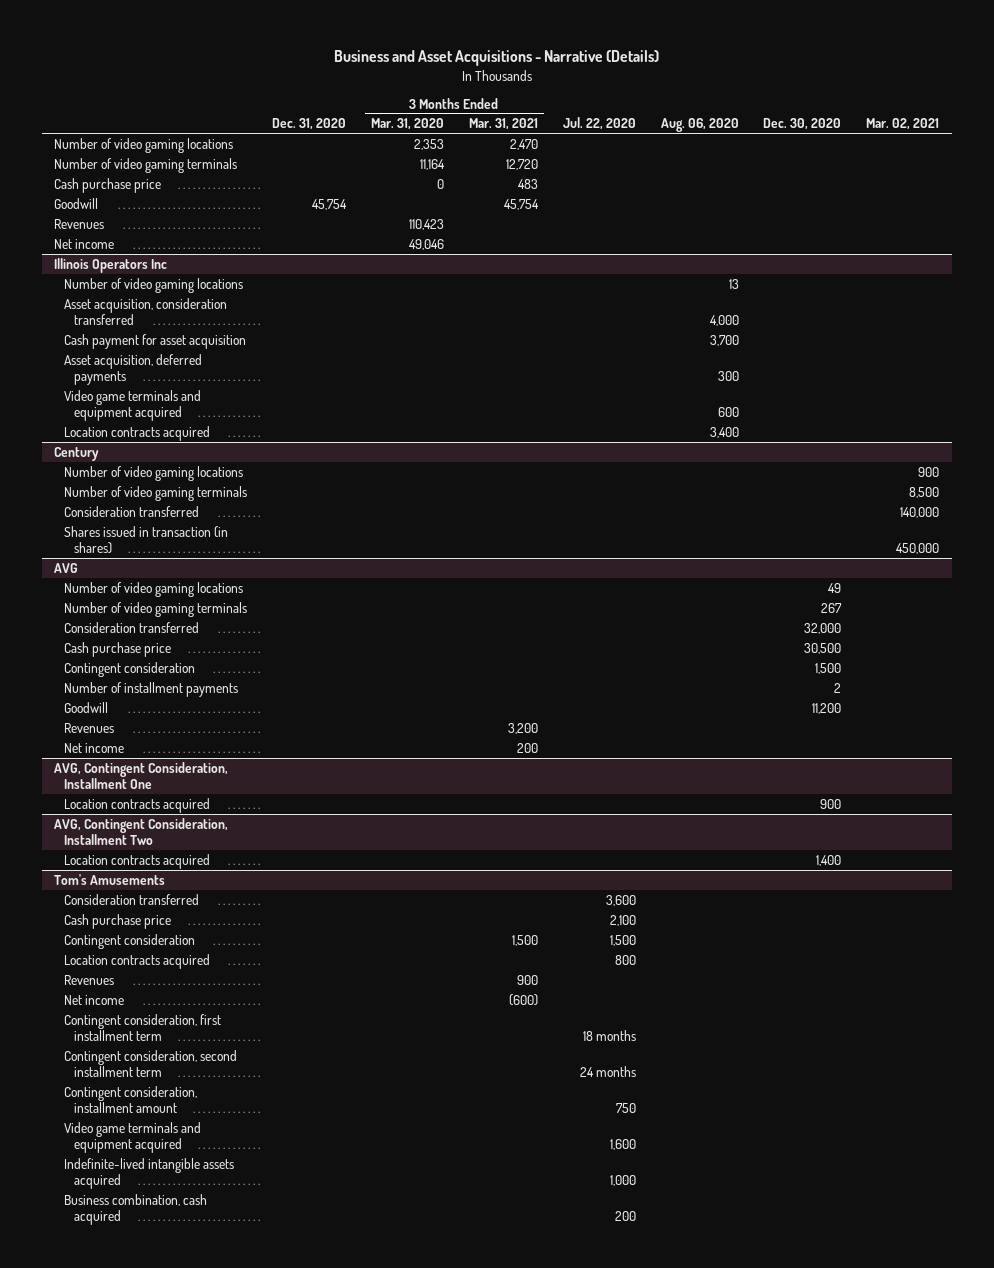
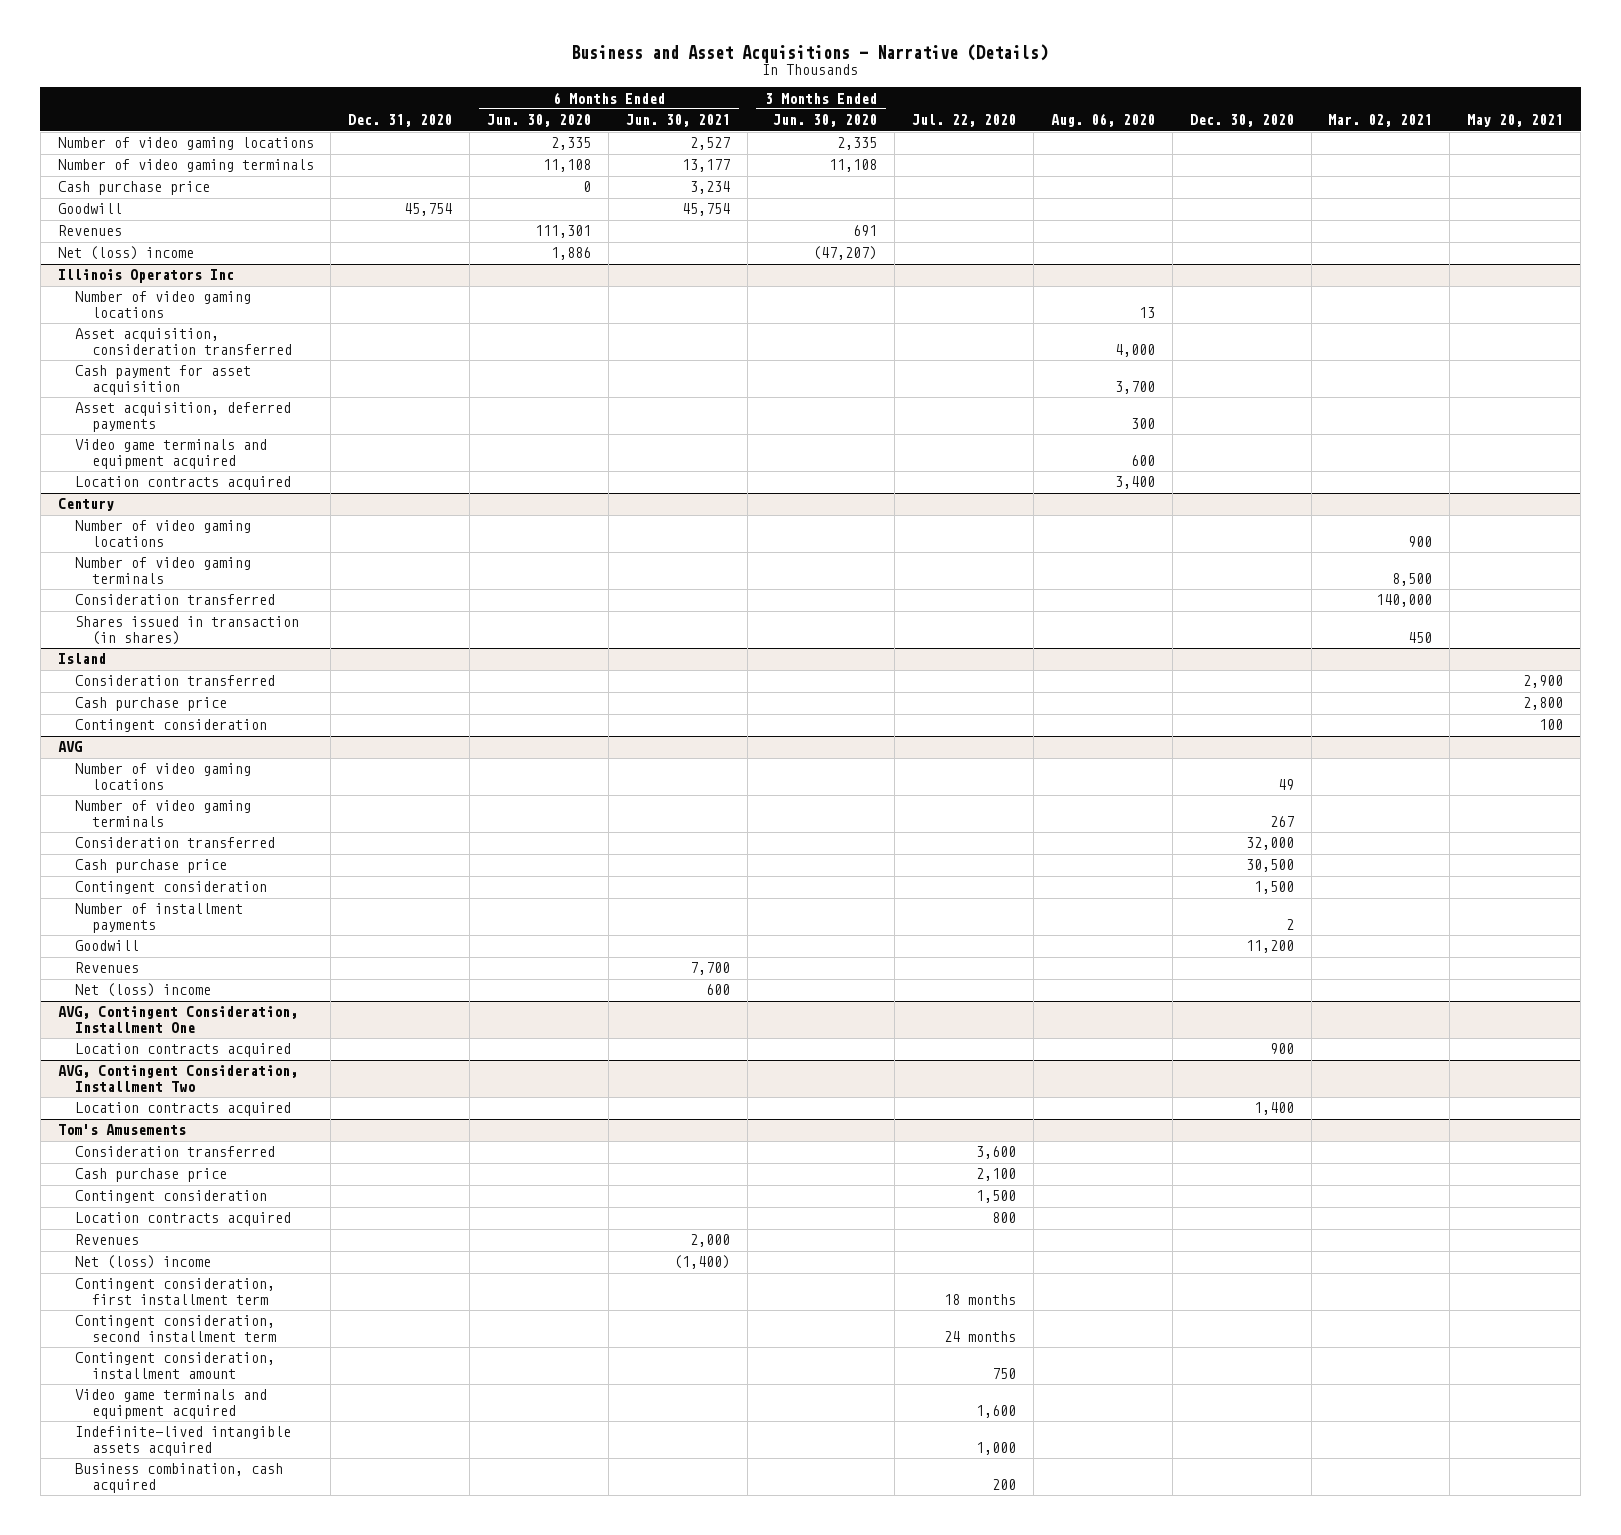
- | Dec. 31, 2020 | 3 Months Ended Mar. 31, 2020 | 3 Months Ended Mar. 31, 2021 | Jul. 22, 2020 | Aug. 06, 2020 | Dec. 30, 2020 | Mar. 02, 2021
+ | Dec. 31, 2020 | 6 Months Ended Jun. 30, 2020 | 6 Months Ended Jun. 30, 2021 | 3 Months Ended Jun. 30, 2020 | Jul. 22, 2020 | Aug. 06, 2020 | Dec. 30, 2020 | Mar. 02, 2021 | May 20, 2021
- Net income | | 49,046 | | | | |
+ Net (loss) income | | 1,886 | | (47,207) | | | | |
@ Century
- Shares issued in transaction (in shares) | | | | | | | 450,000
+ Shares issued in transaction (in shares) | | | | | | | | 450 |
+ Island
+ Consideration transferred | | | | | | | | | 2,900
+ Cash purchase price | | | | | | | | | 2,800
+ Contingent consideration | | | | | | | | | 100
@ AVG
- Net income | | | 200 | | | |
+ Net (loss) income | | | 600 | | | | | |
@ Tom's Amusements
- Net income | | | (600) | | | |
+ Net (loss) income | | | (1,400) | | | | | |

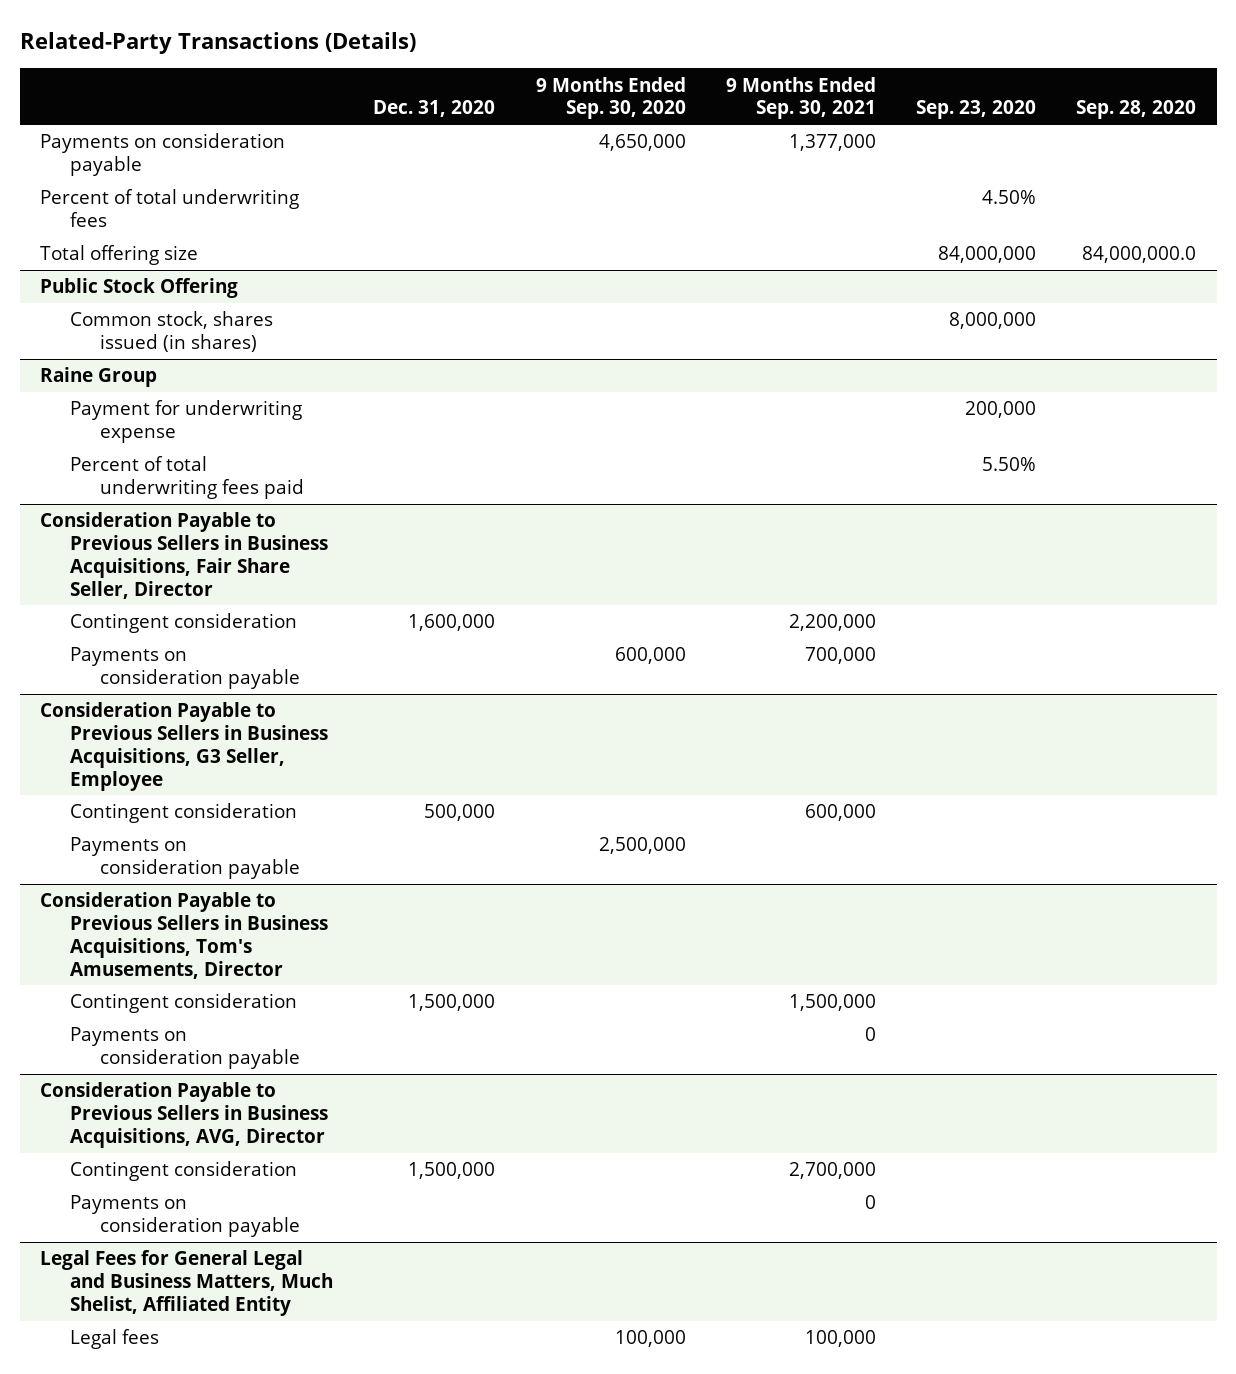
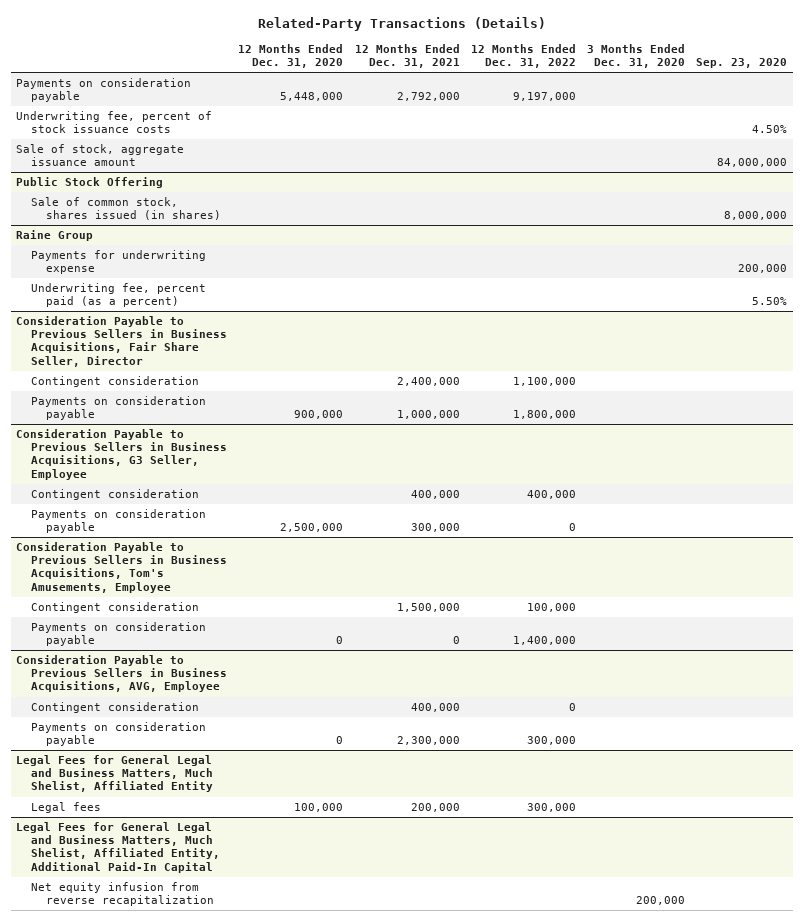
- | Dec. 31, 2020 | 9 Months Ended Sep. 30, 2020 | 9 Months Ended Sep. 30, 2021 | Sep. 23, 2020 | Sep. 28, 2020
+ | 12 Months Ended Dec. 31, 2020 | 12 Months Ended Dec. 31, 2021 | 12 Months Ended Dec. 31, 2022 | 3 Months Ended Dec. 31, 2020 | Sep. 23, 2020
- Percent of total underwriting fees | | | | 4.50% |
- Total offering size | | | | 84,000,000 | 84,000,000.0
+ Underwriting fee, percent of stock issuance costs | | | | | 4.50%
+ Sale of stock, aggregate issuance amount | | | | | 84,000,000
@ Public Stock Offering
- Common stock, shares issued (in shares) | | | | 8,000,000 |
+ Sale of common stock, shares issued (in shares) | | | | | 8,000,000
@ Raine Group
- Payment for underwriting expense | | | | 200,000 |
- Percent of total underwriting fees paid | | | | 5.50% |
+ Payments for underwriting expense | | | | | 200,000
+ Underwriting fee, percent paid (as a percent) | | | | | 5.50%
- Consideration Payable to Previous Sellers in Business Acquisitions, Tom's Amusements, Director
+ Consideration Payable to Previous Sellers in Business Acquisitions, Tom's Amusements, Employee
- Consideration Payable to Previous Sellers in Business Acquisitions, AVG, Director
+ Consideration Payable to Previous Sellers in Business Acquisitions, AVG, Employee
+ Legal Fees for General Legal and Business Matters, Much Shelist, Affiliated Entity, Additional Paid-In Capital
+ Net equity infusion from reverse recapitalization | | | | 200,000 |

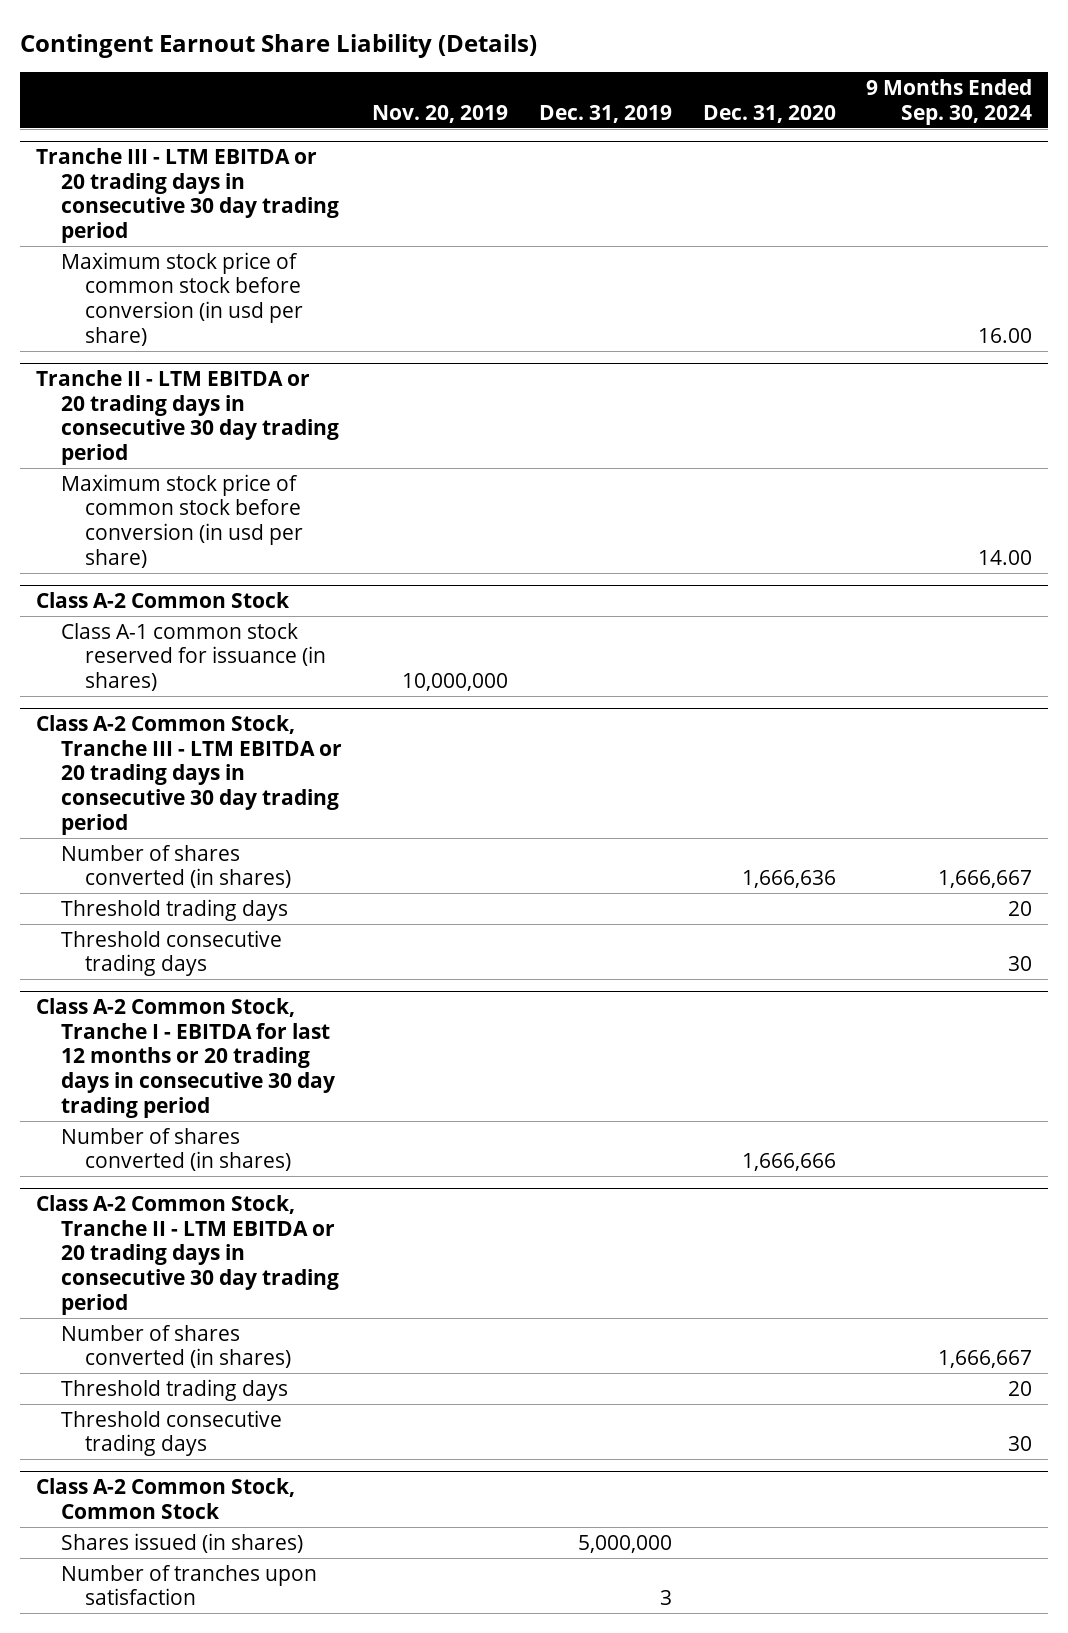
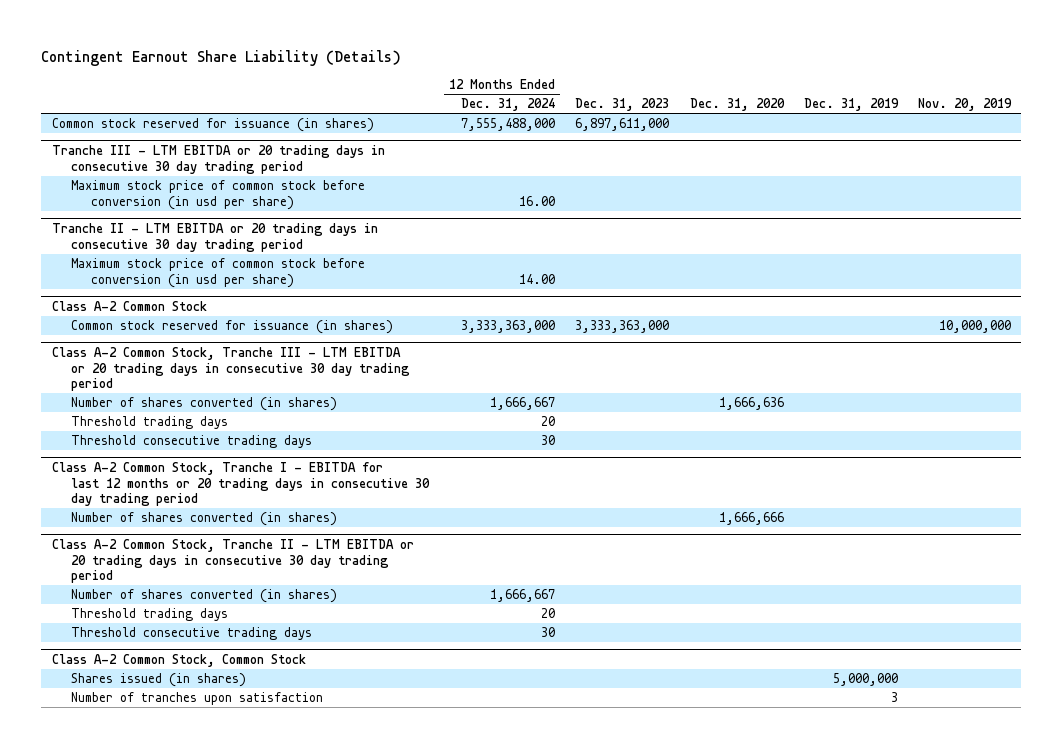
- | Nov. 20, 2019 | Dec. 31, 2019 | Dec. 31, 2020 | 9 Months Ended Sep. 30, 2024
+ | 12 Months Ended Dec. 31, 2024 | Dec. 31, 2023 | Dec. 31, 2020 | Dec. 31, 2019 | Nov. 20, 2019
+ Common stock reserved for issuance (in shares) | 7,555,488,000 | 6,897,611,000 | | |
@ Class A-2 Common Stock
- Class A-1 common stock reserved for issuance (in shares) | 10,000,000 | | |
+ Common stock reserved for issuance (in shares) | 3,333,363,000 | 3,333,363,000 | | | 10,000,000

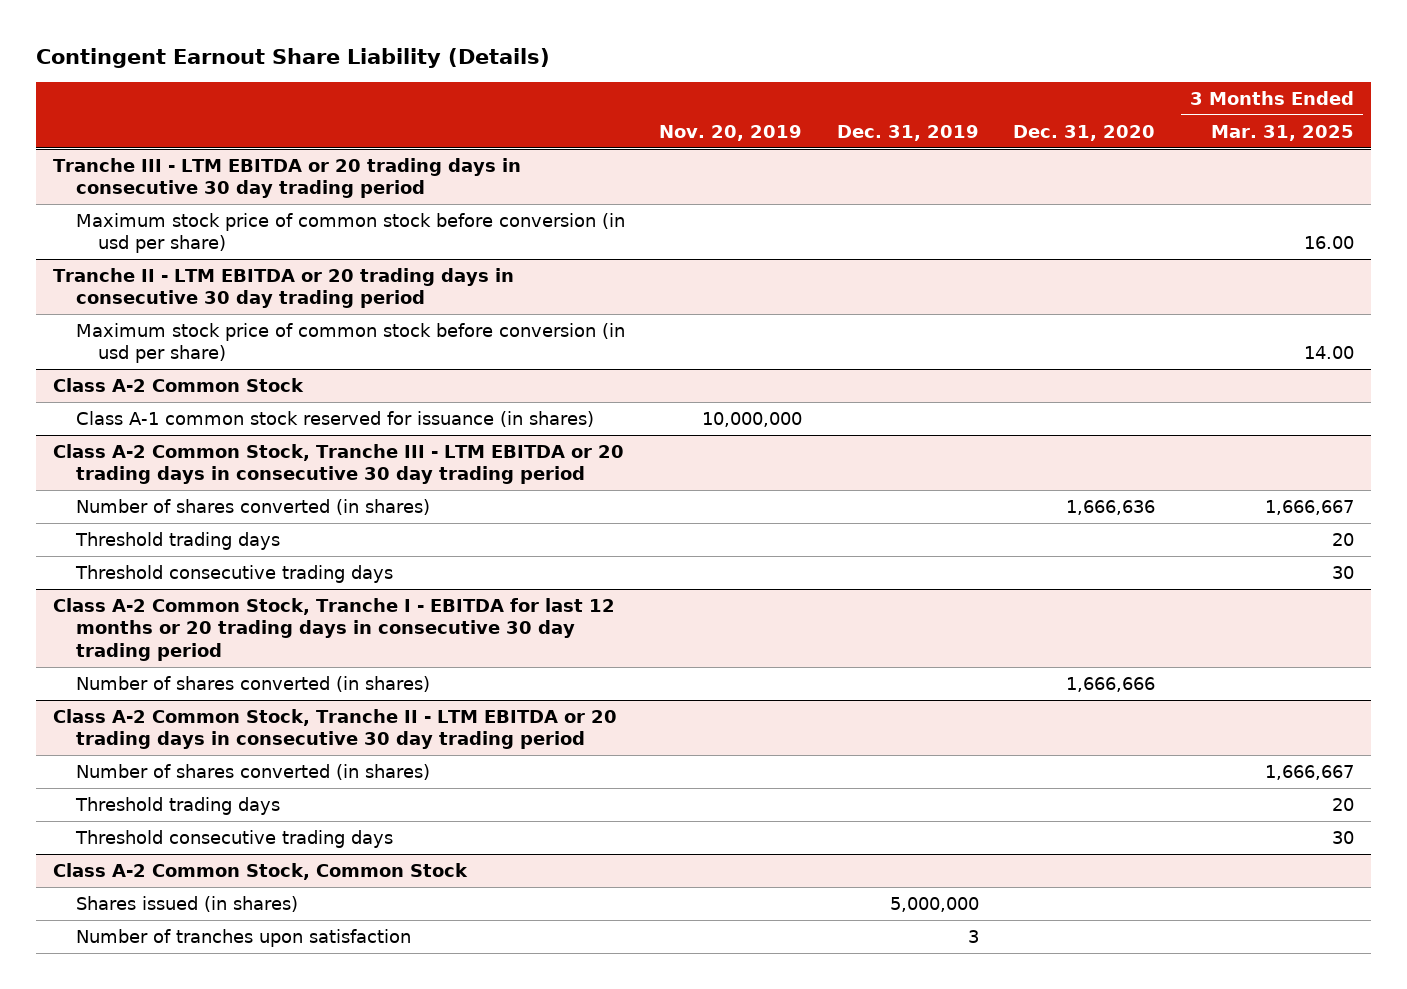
- | 12 Months Ended Dec. 31, 2024 | Dec. 31, 2023 | Dec. 31, 2020 | Dec. 31, 2019 | Nov. 20, 2019
+ | Nov. 20, 2019 | Dec. 31, 2019 | Dec. 31, 2020 | 3 Months Ended Mar. 31, 2025
- Common stock reserved for issuance (in shares) | 7,555,488,000 | 6,897,611,000 | | |
@ Class A-2 Common Stock
- Common stock reserved for issuance (in shares) | 3,333,363,000 | 3,333,363,000 | | | 10,000,000
+ Class A-1 common stock reserved for issuance (in shares) | 10,000,000 | | |

